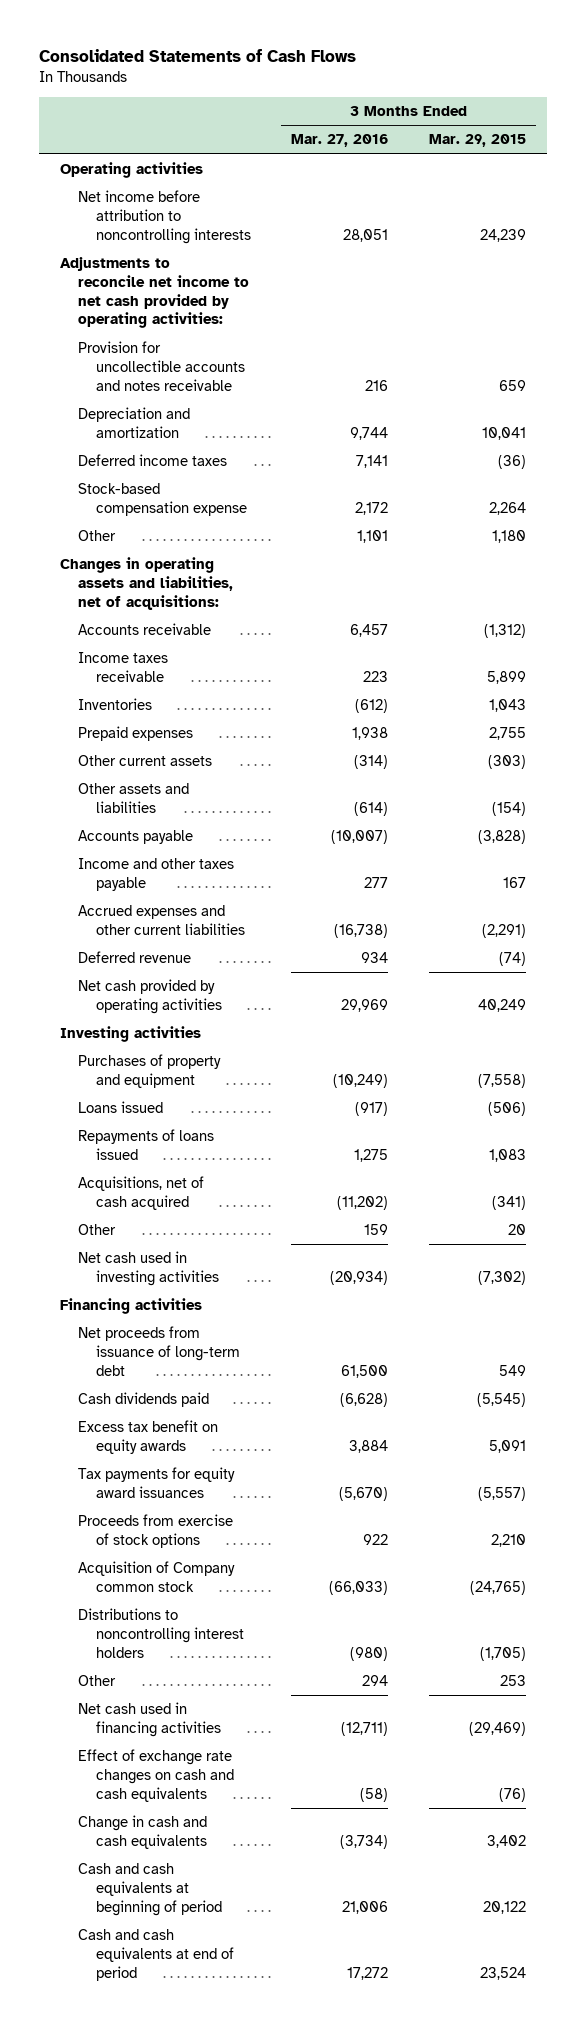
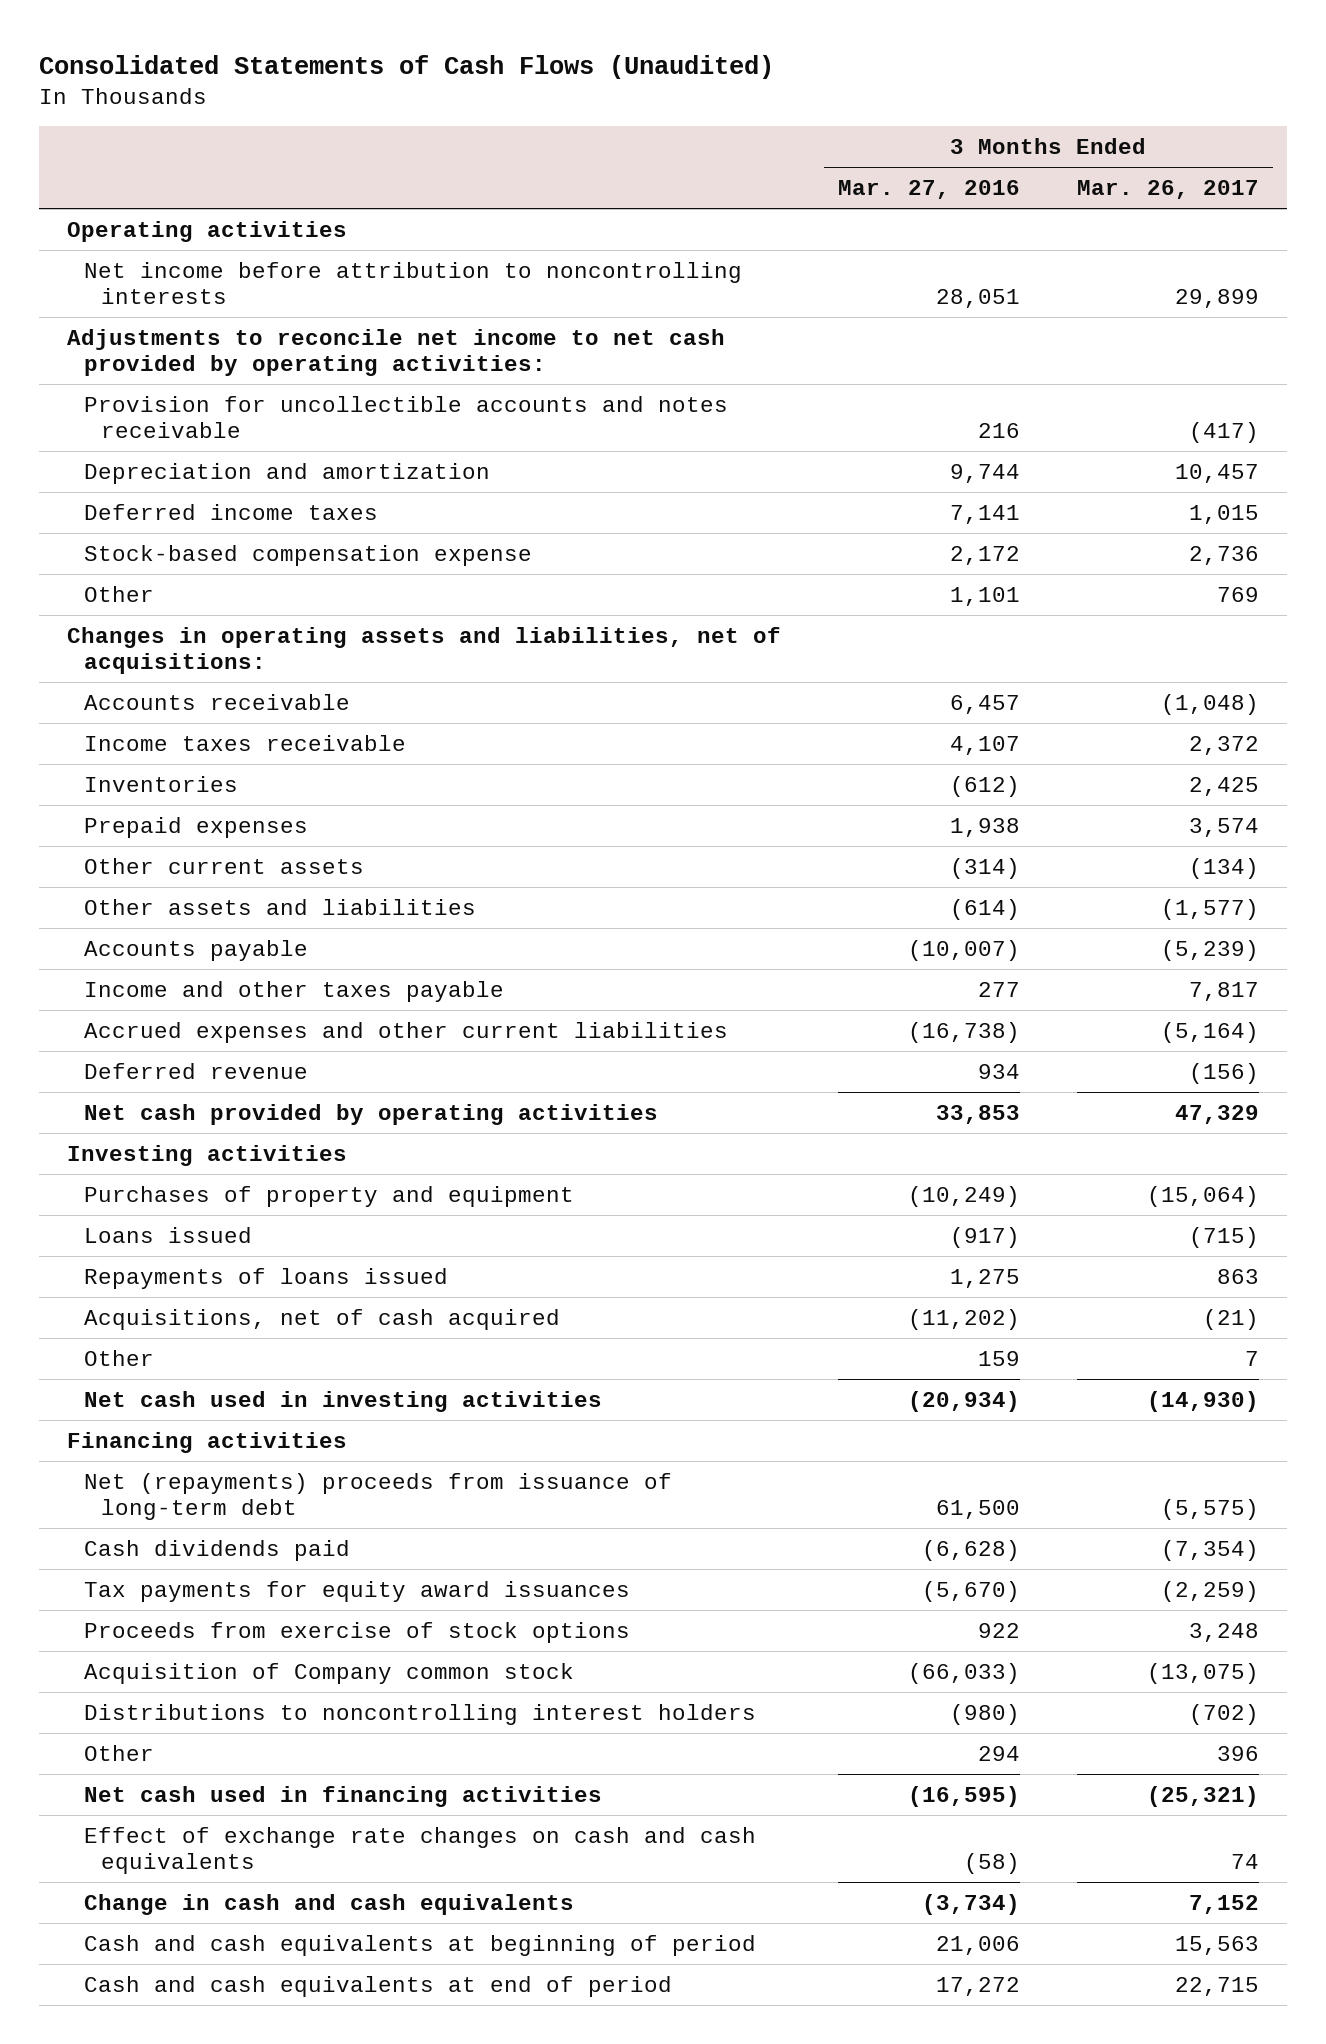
- Consolidated Statements of Cash Flows
+ Consolidated Statements of Cash Flows (Unaudited)
- | 3 Months Ended Mar. 27, 2016 | 3 Months Ended Mar. 29, 2015
+ | 3 Months Ended Mar. 27, 2016 | 3 Months Ended Mar. 26, 2017
- Income taxes receivable | 223 | 5,899
+ Income taxes receivable | 4,107 | 2,372
- Net cash provided by operating activities | 29,969 | 40,249
+ Net cash provided by operating activities | 33,853 | 47,329
- Net proceeds from issuance of long-term debt | 61,500 | 549
+ Net (repayments) proceeds from issuance of long-term debt | 61,500 | (5,575)
- Excess tax benefit on equity awards | 3,884 | 5,091
- Net cash used in financing activities | (12,711) | (29,469)
+ Net cash used in financing activities | (16,595) | (25,321)

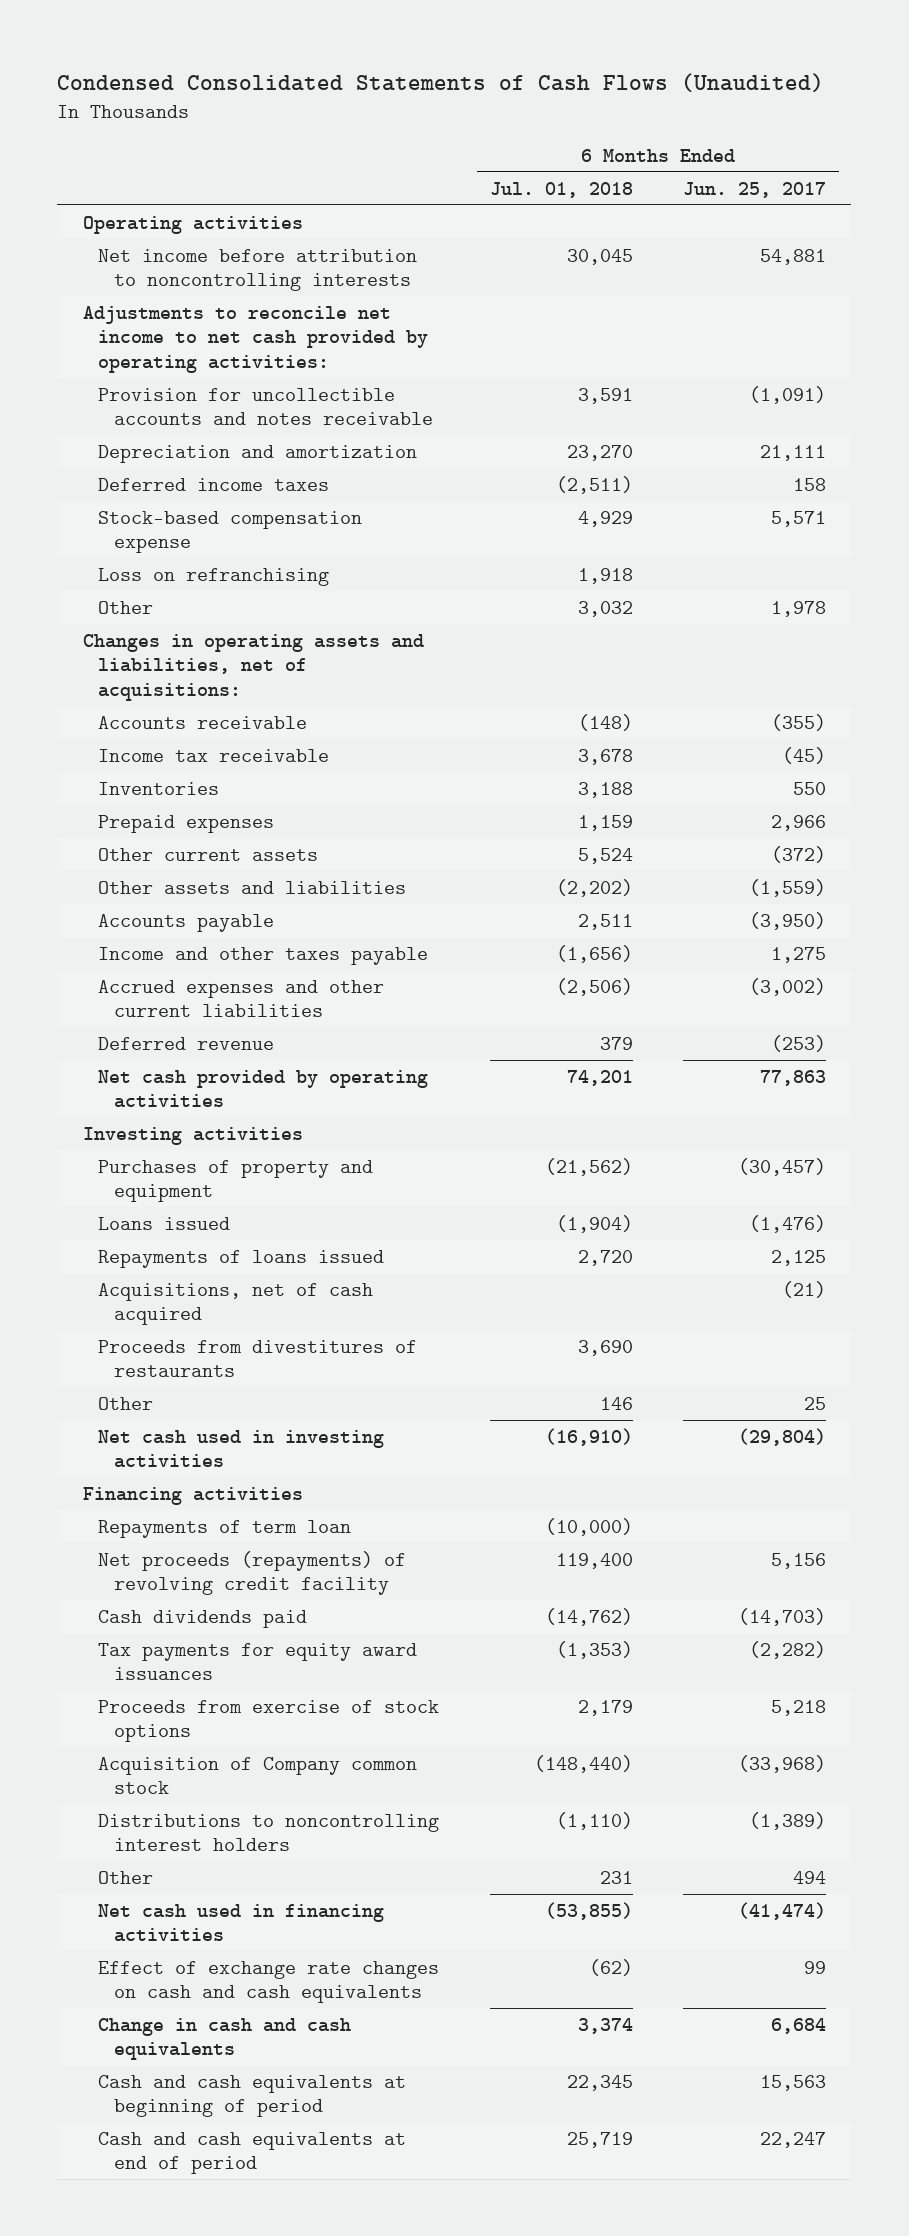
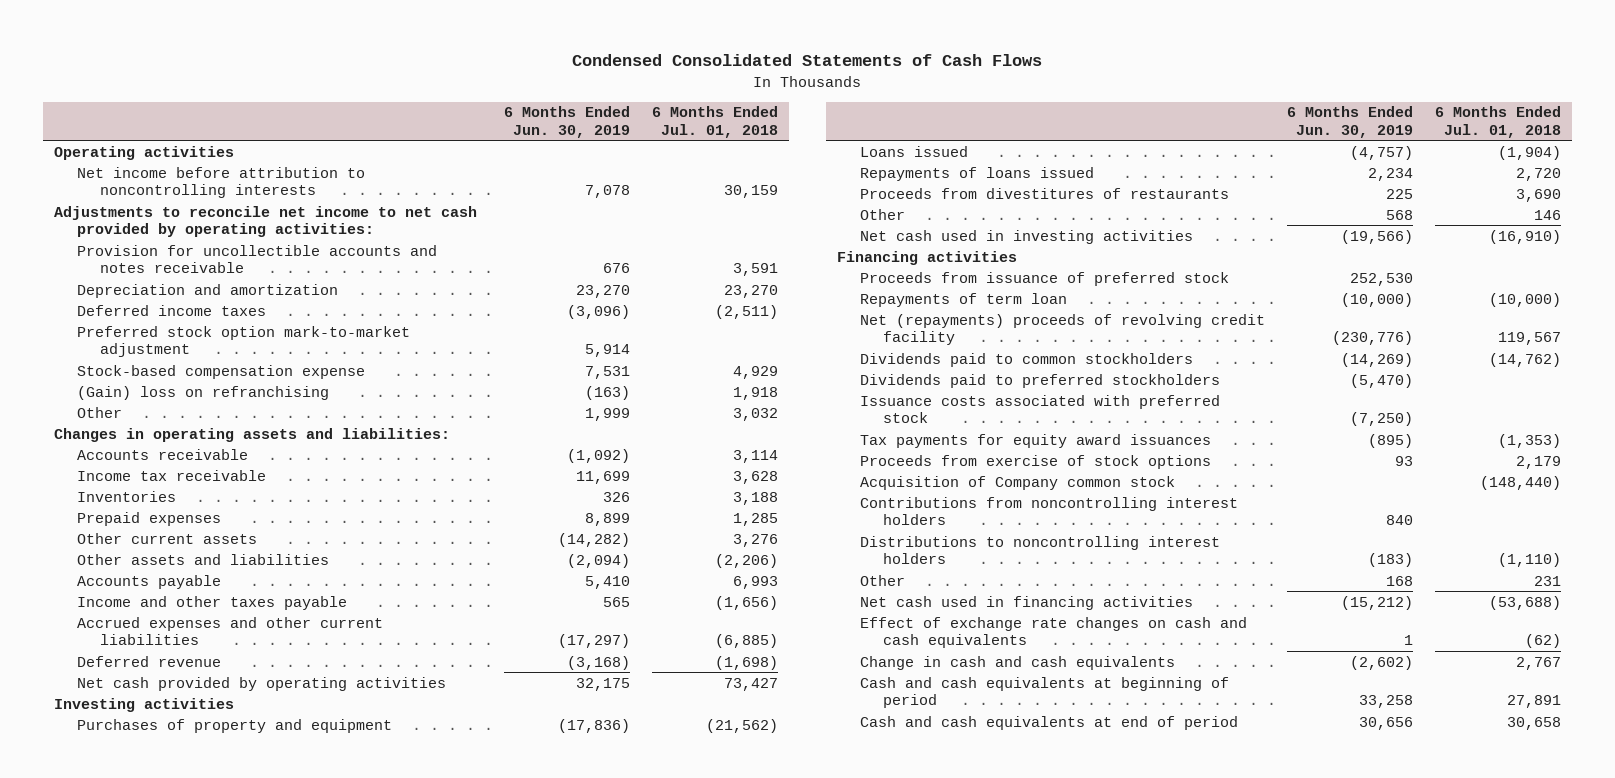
- Condensed Consolidated Statements of Cash Flows (Unaudited)
+ Condensed Consolidated Statements of Cash Flows
- | 6 Months Ended Jul. 01, 2018 | 6 Months Ended Jun. 25, 2017
+ | 6 Months Ended Jun. 30, 2019 | 6 Months Ended Jul. 01, 2018
- Net income before attribution to noncontrolling interests | 30,045 | 54,881
+ Net income before attribution to noncontrolling interests | 7,078 | 30,159
+ Preferred stock option mark-to-market adjustment | 5,914 |
- Loss on refranchising | 1,918 |
+ (Gain) loss on refranchising | (163) | 1,918
- Changes in operating assets and liabilities, net of acquisitions:
- Accounts receivable | (148) | (355)
- Income tax receivable | 3,678 | (45)
+ Changes in operating assets and liabilities:
+ Accounts receivable | (1,092) | 3,114
+ Income tax receivable | 11,699 | 3,628
- Prepaid expenses | 1,159 | 2,966
- Other current assets | 5,524 | (372)
- Other assets and liabilities | (2,202) | (1,559)
- Accounts payable | 2,511 | (3,950)
+ Prepaid expenses | 8,899 | 1,285
+ Other current assets | (14,282) | 3,276
+ Other assets and liabilities | (2,094) | (2,206)
+ Accounts payable | 5,410 | 6,993
- Accrued expenses and other current liabilities | (2,506) | (3,002)
- Deferred revenue | 379 | (253)
- Net cash provided by operating activities | 74,201 | 77,863
+ Accrued expenses and other current liabilities | (17,297) | (6,885)
+ Deferred revenue | (3,168) | (1,698)
+ Net cash provided by operating activities | 32,175 | 73,427
- Acquisitions, net of cash acquired | | (21)
+ Proceeds from issuance of preferred stock | 252,530 |
- Net proceeds (repayments) of revolving credit facility | 119,400 | 5,156
- Cash dividends paid | (14,762) | (14,703)
+ Net (repayments) proceeds of revolving credit facility | (230,776) | 119,567
+ Dividends paid to common stockholders | (14,269) | (14,762)
+ Dividends paid to preferred stockholders | (5,470) |
+ Issuance costs associated with preferred stock | (7,250) |
+ Contributions from noncontrolling interest holders | 840 |
- Net cash used in financing activities | (53,855) | (41,474)
+ Net cash used in financing activities | (15,212) | (53,688)
- Change in cash and cash equivalents | 3,374 | 6,684
- Cash and cash equivalents at beginning of period | 22,345 | 15,563
- Cash and cash equivalents at end of period | 25,719 | 22,247
+ Change in cash and cash equivalents | (2,602) | 2,767
+ Cash and cash equivalents at beginning of period | 33,258 | 27,891
+ Cash and cash equivalents at end of period | 30,656 | 30,658

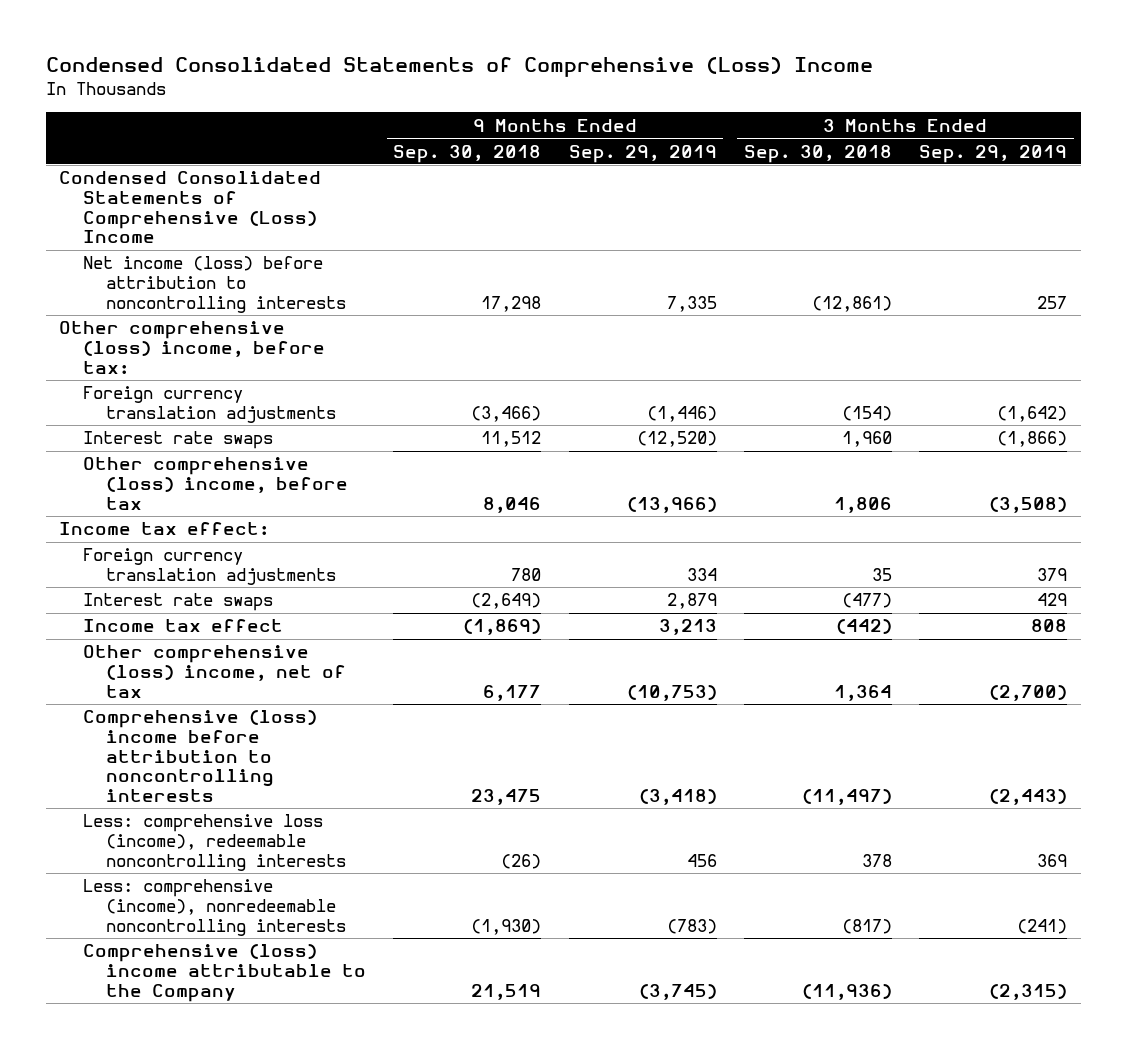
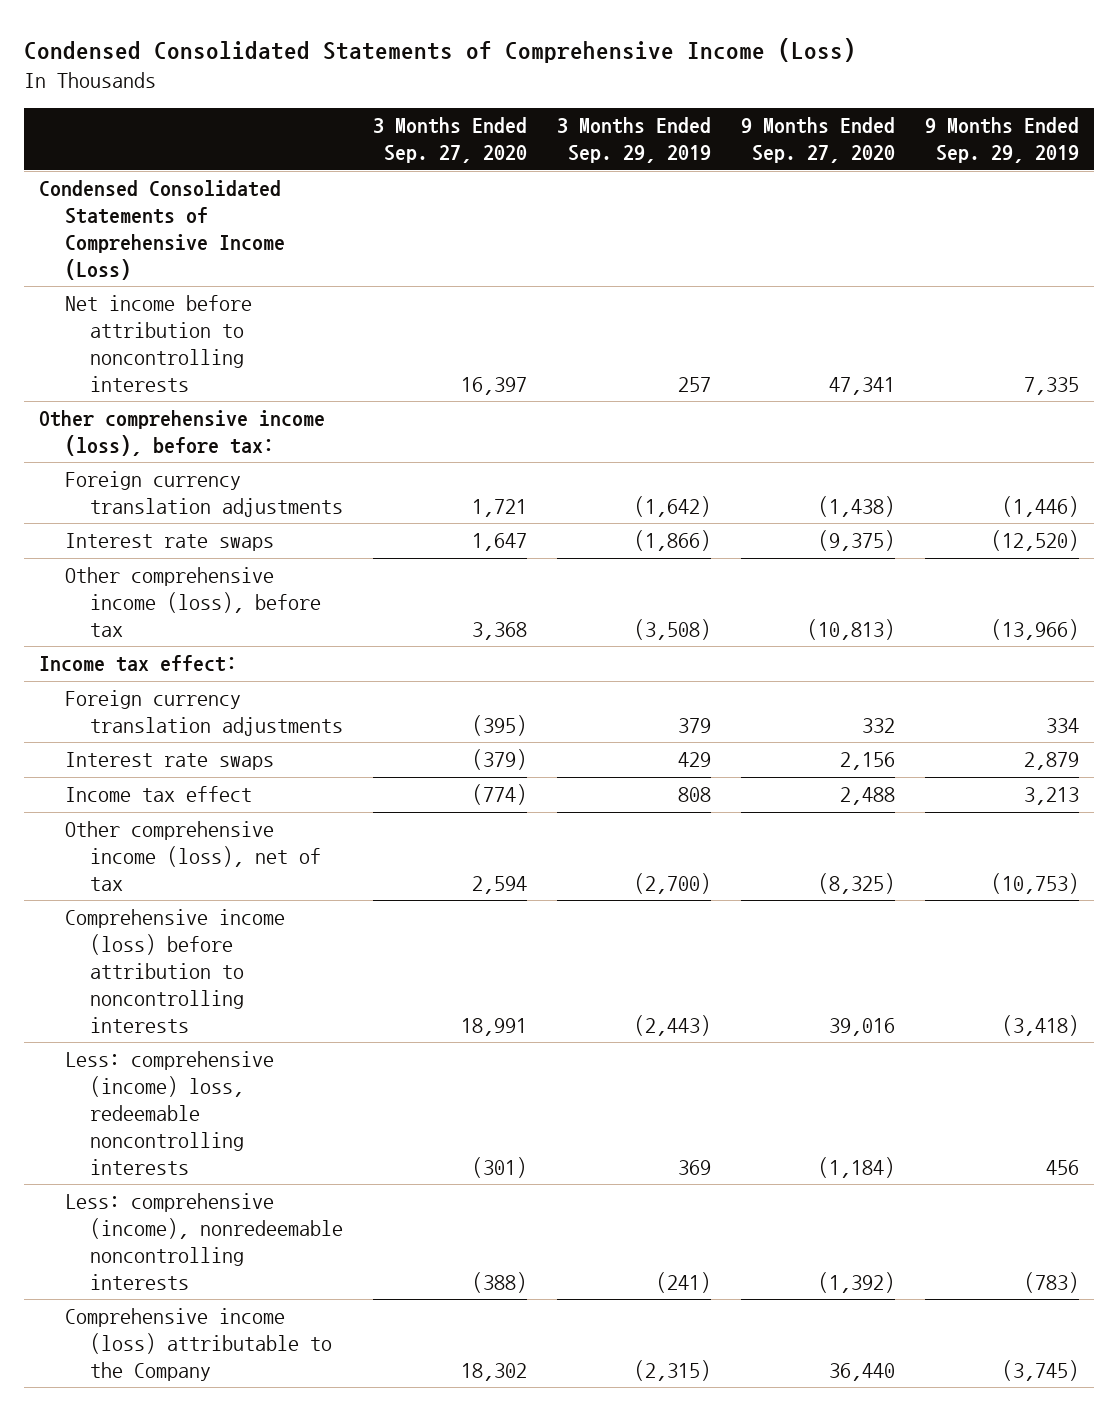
- Condensed Consolidated Statements of Comprehensive (Loss) Income
+ Condensed Consolidated Statements of Comprehensive Income (Loss)
- | 9 Months Ended Sep. 30, 2018 | 9 Months Ended Sep. 29, 2019 | 3 Months Ended Sep. 30, 2018 | 3 Months Ended Sep. 29, 2019
+ | 3 Months Ended Sep. 27, 2020 | 3 Months Ended Sep. 29, 2019 | 9 Months Ended Sep. 27, 2020 | 9 Months Ended Sep. 29, 2019
- Condensed Consolidated Statements of Comprehensive (Loss) Income
- Net income (loss) before attribution to noncontrolling interests | 17,298 | 7,335 | (12,861) | 257
- Other comprehensive (loss) income, before tax:
+ Condensed Consolidated Statements of Comprehensive Income (Loss)
+ Net income before attribution to noncontrolling interests | 16,397 | 257 | 47,341 | 7,335
+ Other comprehensive income (loss), before tax:
- Other comprehensive (loss) income, before tax | 8,046 | (13,966) | 1,806 | (3,508)
+ Other comprehensive income (loss), before tax | 3,368 | (3,508) | (10,813) | (13,966)
- Other comprehensive (loss) income, net of tax | 6,177 | (10,753) | 1,364 | (2,700)
- Comprehensive (loss) income before attribution to noncontrolling interests | 23,475 | (3,418) | (11,497) | (2,443)
- Less: comprehensive loss (income), redeemable noncontrolling interests | (26) | 456 | 378 | 369
+ Other comprehensive income (loss), net of tax | 2,594 | (2,700) | (8,325) | (10,753)
+ Comprehensive income (loss) before attribution to noncontrolling interests | 18,991 | (2,443) | 39,016 | (3,418)
+ Less: comprehensive (income) loss, redeemable noncontrolling interests | (301) | 369 | (1,184) | 456
- Comprehensive (loss) income attributable to the Company | 21,519 | (3,745) | (11,936) | (2,315)
+ Comprehensive income (loss) attributable to the Company | 18,302 | (2,315) | 36,440 | (3,745)

